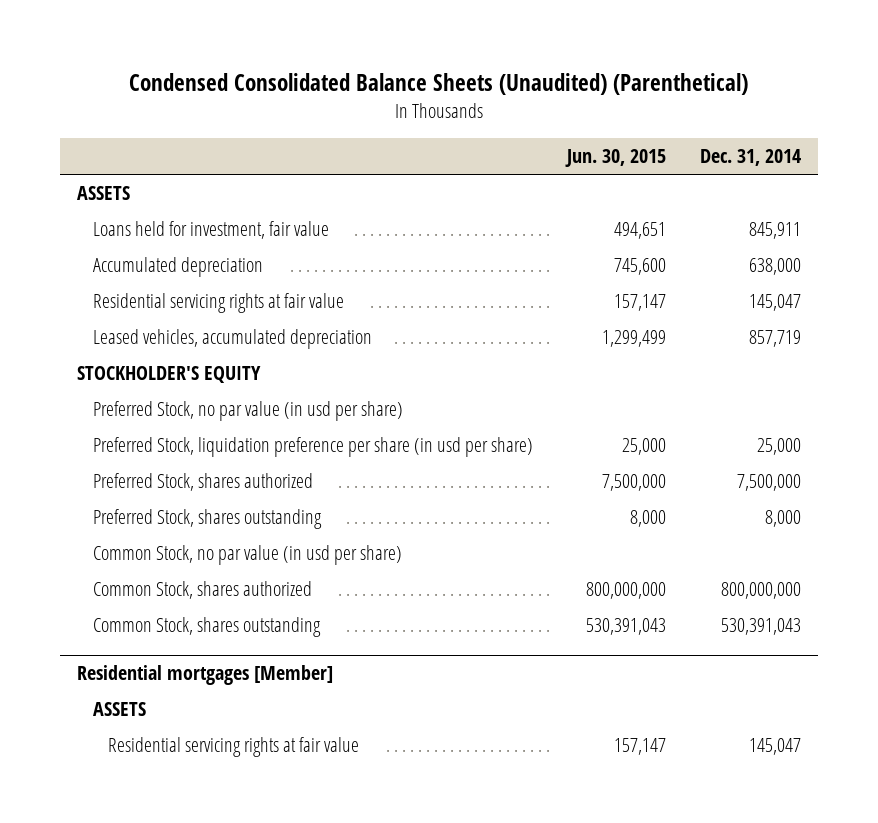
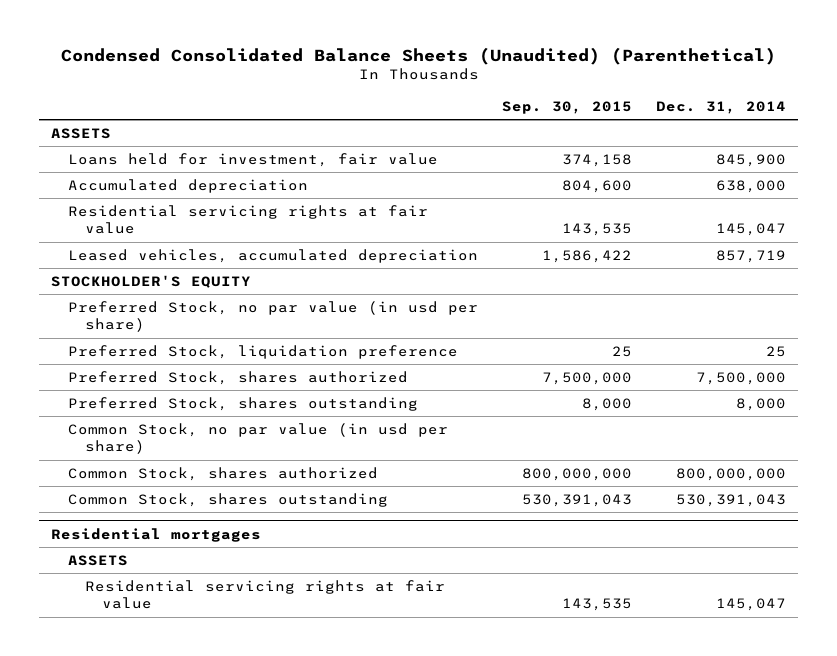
- | Jun. 30, 2015 | Dec. 31, 2014
+ | Sep. 30, 2015 | Dec. 31, 2014
- Loans held for investment, fair value | 494,651 | 845,911
+ Loans held for investment, fair value | 374,158 | 845,900
- Preferred Stock, liquidation preference per share (in usd per share) | 25,000 | 25,000
+ Preferred Stock, liquidation preference | 25 | 25
- Residential mortgages [Member]
+ Residential mortgages

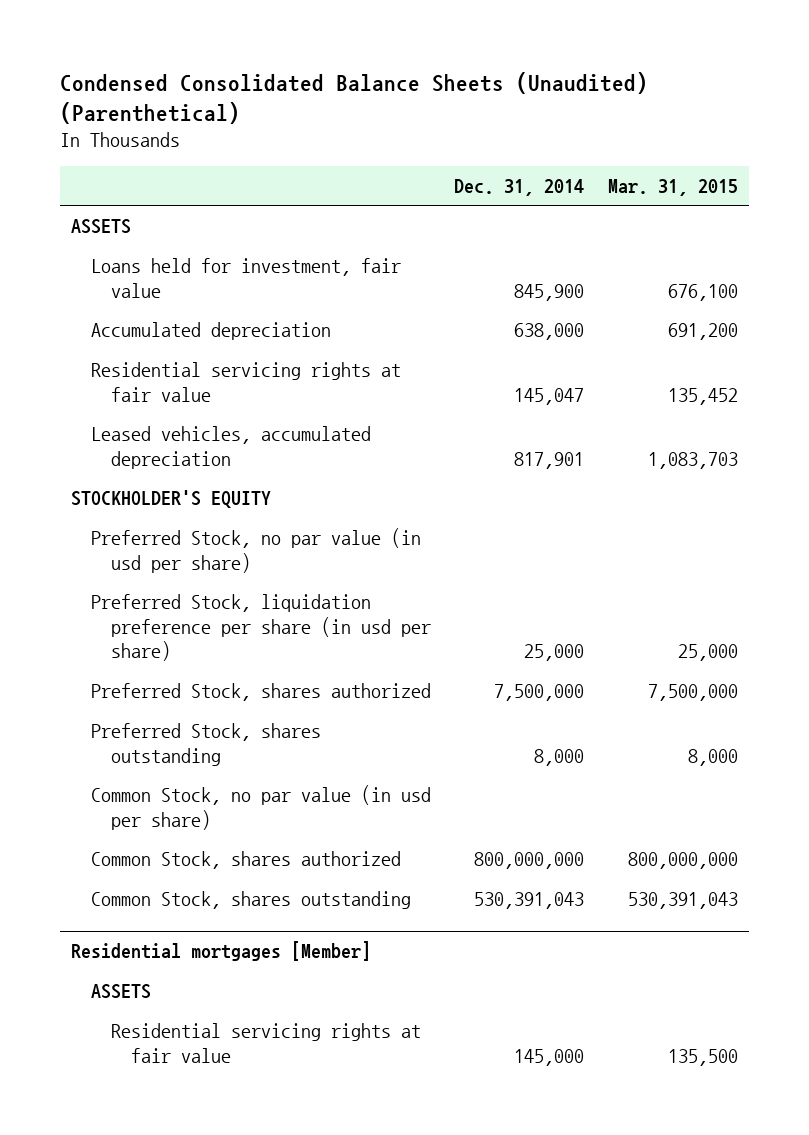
- | Sep. 30, 2015 | Dec. 31, 2014
+ | Dec. 31, 2014 | Mar. 31, 2015
- Leased vehicles, accumulated depreciation | 1,586,422 | 857,719
+ Leased vehicles, accumulated depreciation | 817,901 | 1,083,703
- Preferred Stock, liquidation preference | 25 | 25
+ Preferred Stock, liquidation preference per share (in usd per share) | 25,000 | 25,000
- Residential mortgages
+ Residential mortgages [Member]
- Residential servicing rights at fair value | 143,535 | 145,047
+ Residential servicing rights at fair value | 145,000 | 135,500

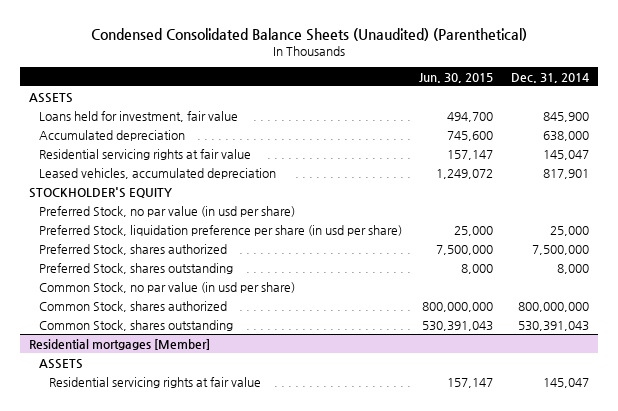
- | Dec. 31, 2014 | Mar. 31, 2015
+ | Jun. 30, 2015 | Dec. 31, 2014
@ Residential mortgages [Member]
- Residential servicing rights at fair value | 145,000 | 135,500
+ Residential servicing rights at fair value | 157,147 | 145,047

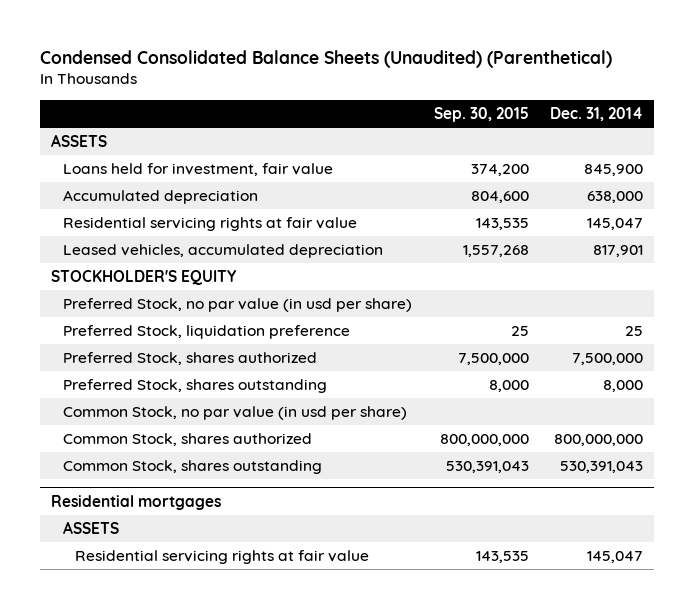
- | Jun. 30, 2015 | Dec. 31, 2014
+ | Sep. 30, 2015 | Dec. 31, 2014
- Preferred Stock, liquidation preference per share (in usd per share) | 25,000 | 25,000
+ Preferred Stock, liquidation preference | 25 | 25
- Residential mortgages [Member]
+ Residential mortgages

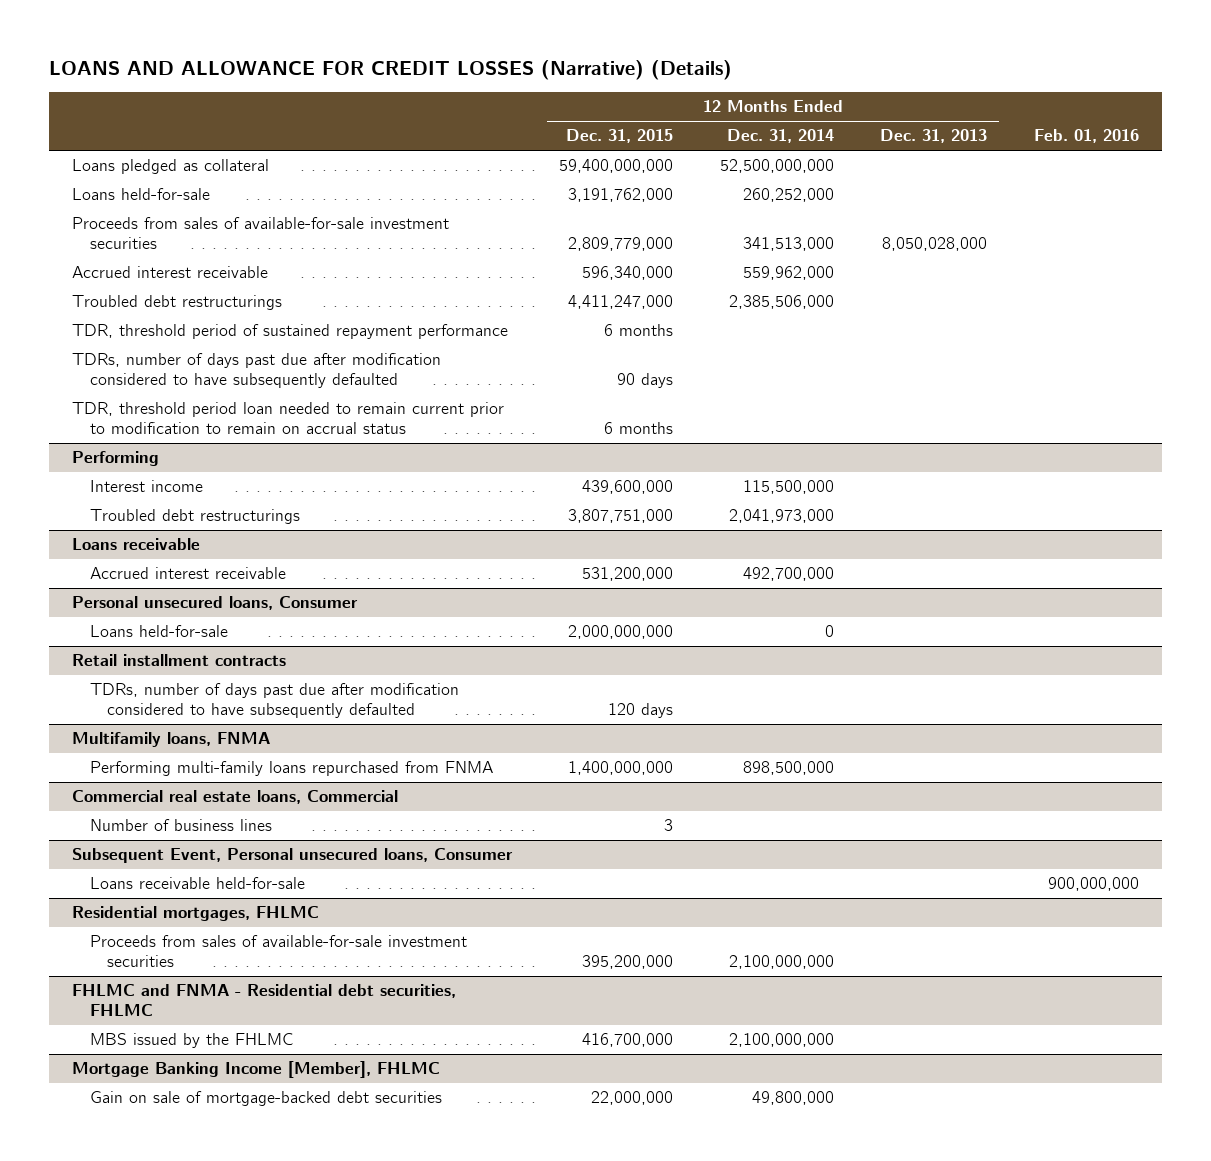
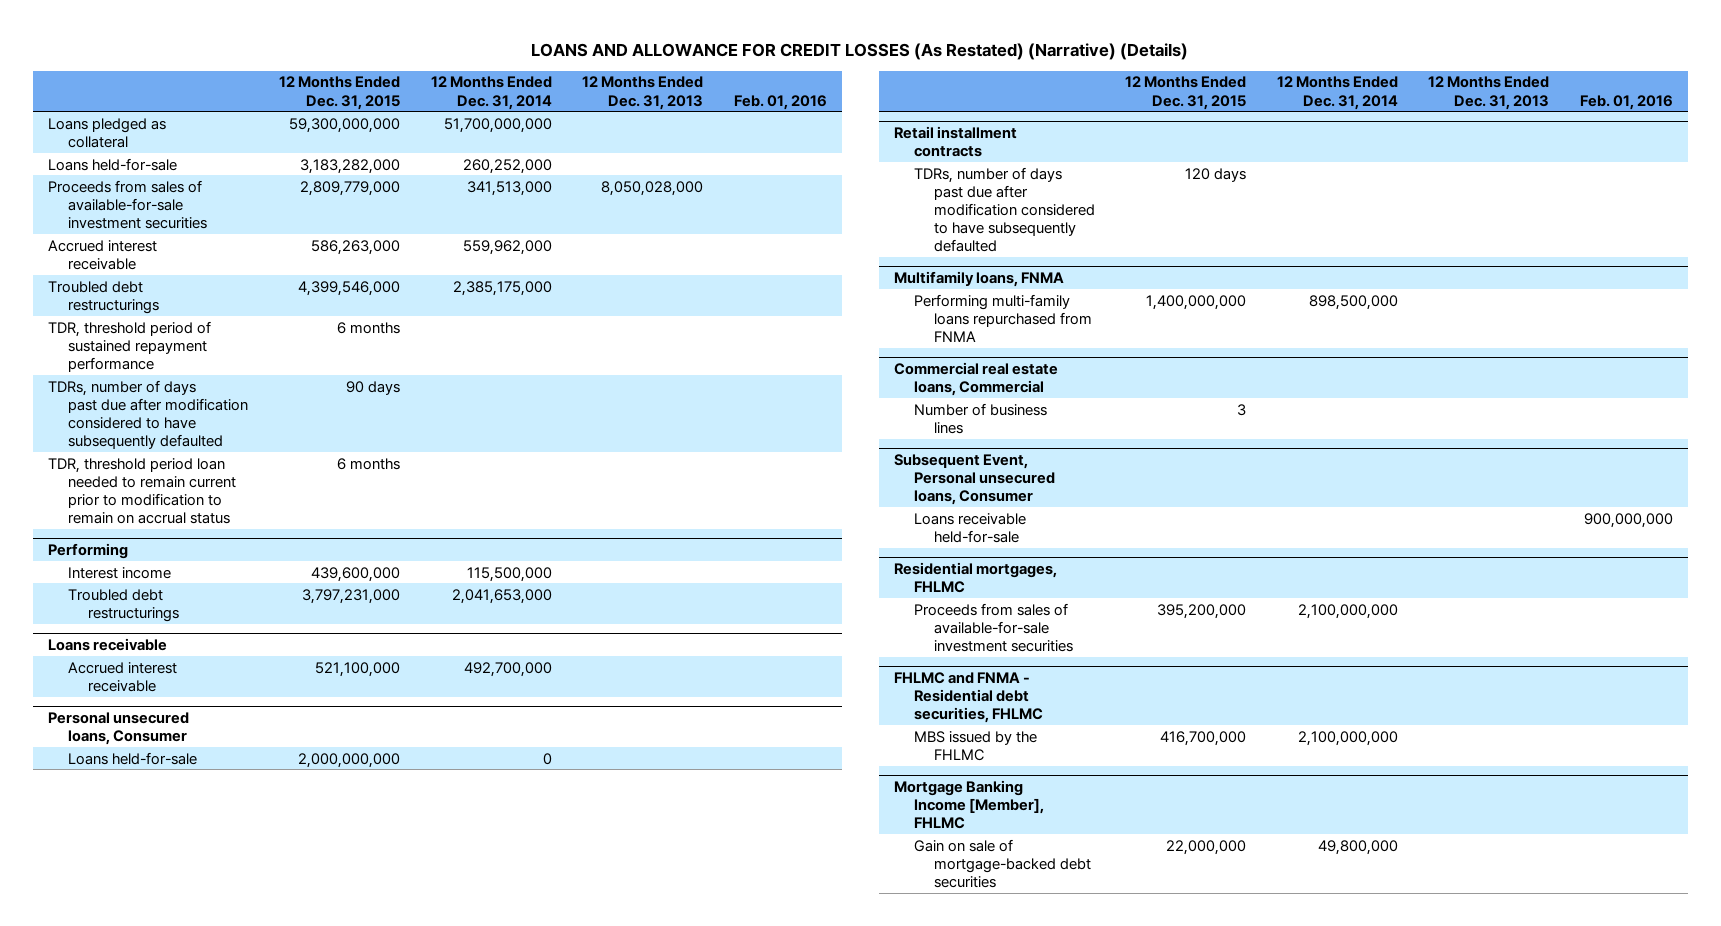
- LOANS AND ALLOWANCE FOR CREDIT LOSSES (Narrative) (Details)
+ LOANS AND ALLOWANCE FOR CREDIT LOSSES (As Restated) (Narrative) (Details)
- Loans pledged as collateral | 59,400,000,000 | 52,500,000,000 | |
- Loans held-for-sale | 3,191,762,000 | 260,252,000 | |
+ Loans pledged as collateral | 59,300,000,000 | 51,700,000,000 | |
+ Loans held-for-sale | 3,183,282,000 | 260,252,000 | |
- Accrued interest receivable | 596,340,000 | 559,962,000 | |
- Troubled debt restructurings | 4,411,247,000 | 2,385,506,000 | |
+ Accrued interest receivable | 586,263,000 | 559,962,000 | |
+ Troubled debt restructurings | 4,399,546,000 | 2,385,175,000 | |
@ Performing
- Troubled debt restructurings | 3,807,751,000 | 2,041,973,000 | |
+ Troubled debt restructurings | 3,797,231,000 | 2,041,653,000 | |
@ Loans receivable
- Accrued interest receivable | 531,200,000 | 492,700,000 | |
+ Accrued interest receivable | 521,100,000 | 492,700,000 | |

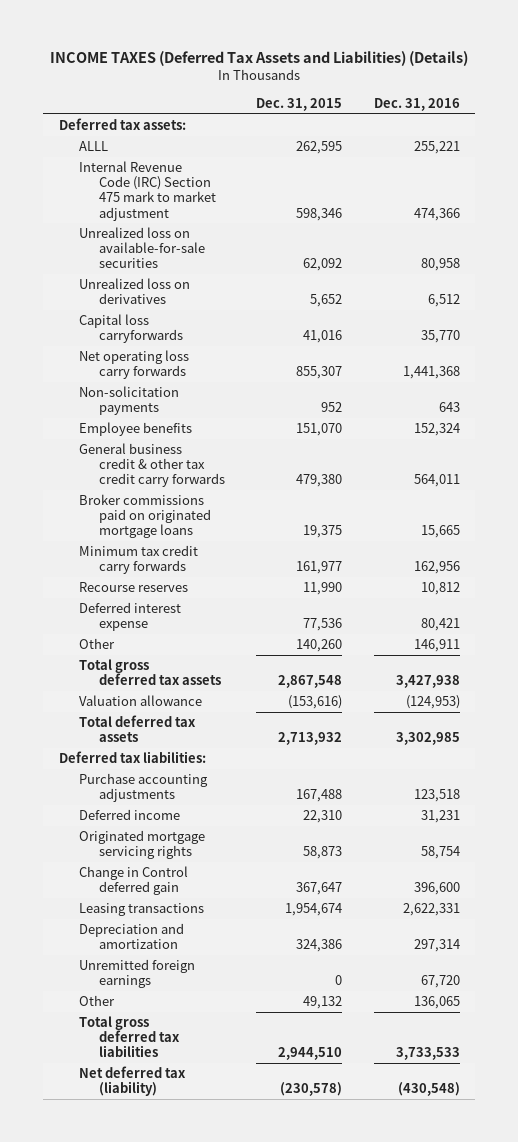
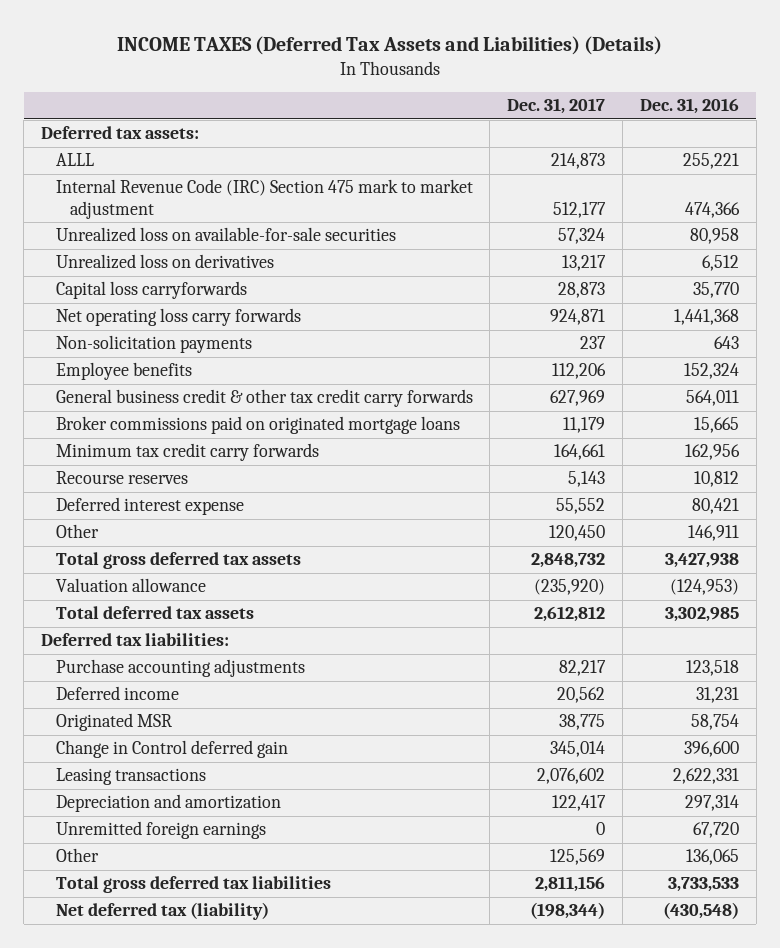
- | Dec. 31, 2015 | Dec. 31, 2016
+ | Dec. 31, 2017 | Dec. 31, 2016
- Originated mortgage servicing rights | 58,873 | 58,754
+ Originated MSR | 38,775 | 58,754

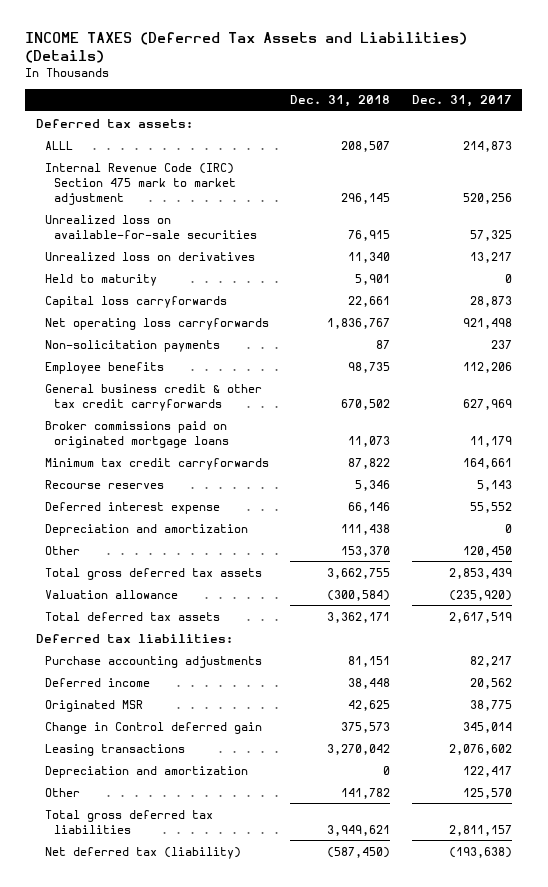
- | Dec. 31, 2017 | Dec. 31, 2016
+ | Dec. 31, 2018 | Dec. 31, 2017
- Internal Revenue Code (IRC) Section 475 mark to market adjustment | 512,177 | 474,366
- Unrealized loss on available-for-sale securities | 57,324 | 80,958
+ Internal Revenue Code (IRC) Section 475 mark to market adjustment | 296,145 | 520,256
+ Unrealized loss on available-for-sale securities | 76,915 | 57,325
+ Held to maturity | 5,901 | 0
- Net operating loss carry forwards | 924,871 | 1,441,368
+ Net operating loss carryforwards | 1,836,767 | 921,498
- General business credit & other tax credit carry forwards | 627,969 | 564,011
+ General business credit & other tax credit carryforwards | 670,502 | 627,969
- Minimum tax credit carry forwards | 164,661 | 162,956
+ Minimum tax credit carryforwards | 87,822 | 164,661
+ Depreciation and amortization | 111,438 | 0
- Total gross deferred tax assets | 2,848,732 | 3,427,938
+ Total gross deferred tax assets | 3,662,755 | 2,853,439
- Total deferred tax assets | 2,612,812 | 3,302,985
+ Total deferred tax assets | 3,362,171 | 2,617,519
- Unremitted foreign earnings | 0 | 67,720
- Other | 125,569 | 136,065
- Total gross deferred tax liabilities | 2,811,156 | 3,733,533
- Net deferred tax (liability) | (198,344) | (430,548)
+ Other | 141,782 | 125,570
+ Total gross deferred tax liabilities | 3,949,621 | 2,811,157
+ Net deferred tax (liability) | (587,450) | (193,638)

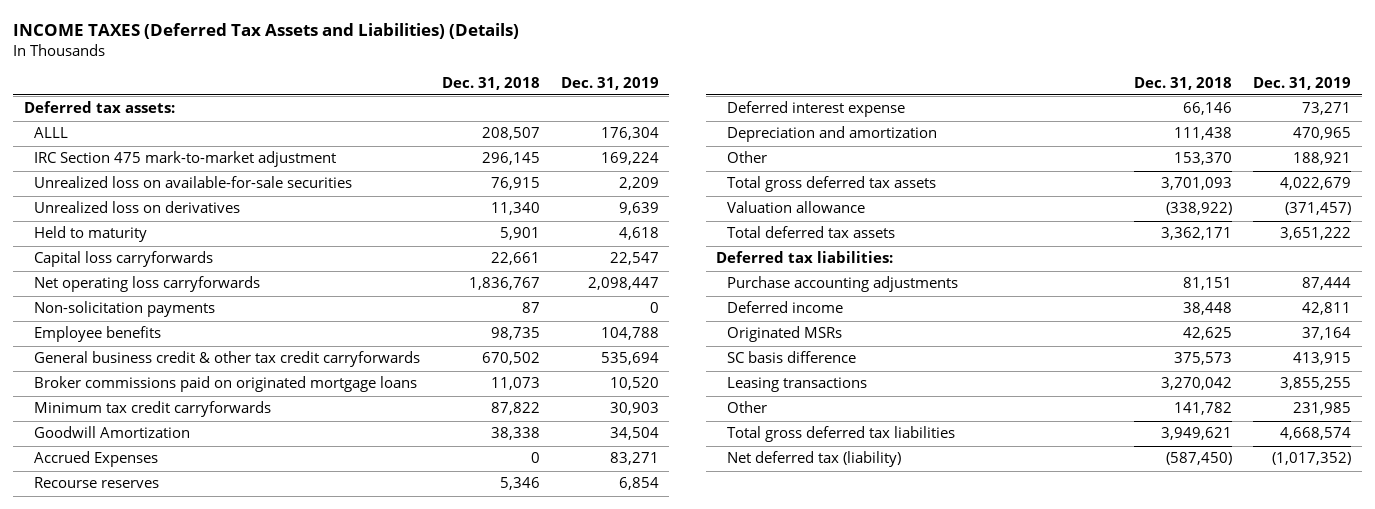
- | Dec. 31, 2018 | Dec. 31, 2017
+ | Dec. 31, 2018 | Dec. 31, 2019
- Internal Revenue Code (IRC) Section 475 mark to market adjustment | 296,145 | 520,256
+ IRC Section 475 mark-to-market adjustment | 296,145 | 169,224
+ Goodwill Amortization | 38,338 | 34,504
+ Accrued Expenses | 0 | 83,271
- Total gross deferred tax assets | 3,662,755 | 2,853,439
- Valuation allowance | (300,584) | (235,920)
+ Total gross deferred tax assets | 3,701,093 | 4,022,679
+ Valuation allowance | (338,922) | (371,457)
- Originated MSR | 42,625 | 38,775
- Change in Control deferred gain | 375,573 | 345,014
+ Originated MSRs | 42,625 | 37,164
+ SC basis difference | 375,573 | 413,915
- Depreciation and amortization | 0 | 122,417

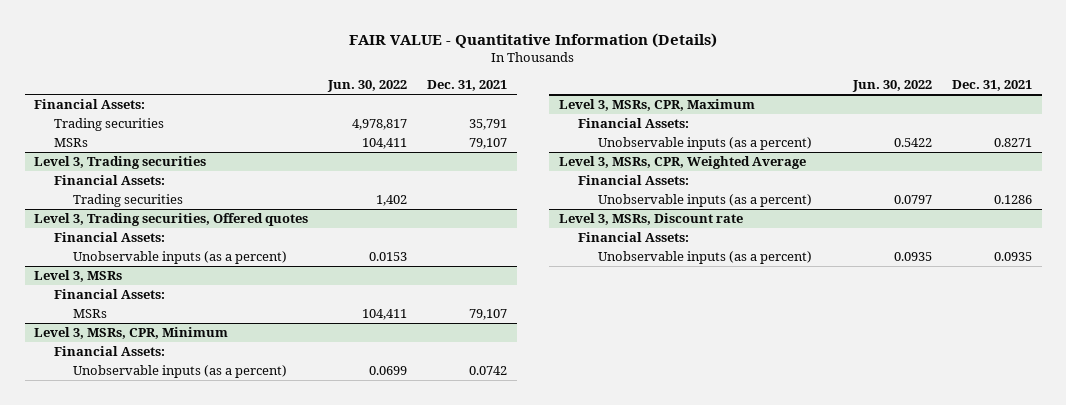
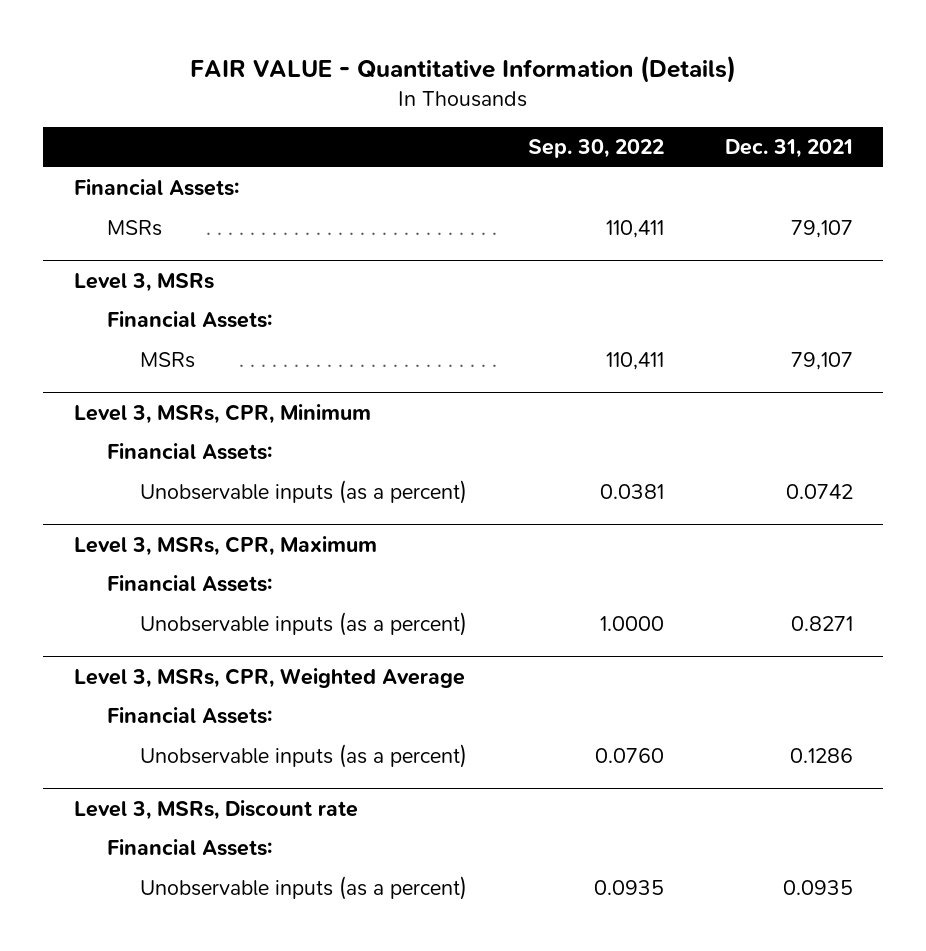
- | Jun. 30, 2022 | Dec. 31, 2021
+ | Sep. 30, 2022 | Dec. 31, 2021
- Trading securities | 4,978,817 | 35,791
- Level 3, Trading securities
- Financial Assets:
- Trading securities | 1,402 |
- Level 3, Trading securities, Offered quotes
- Financial Assets:
- Unobservable inputs (as a percent) | 0.0153 |

